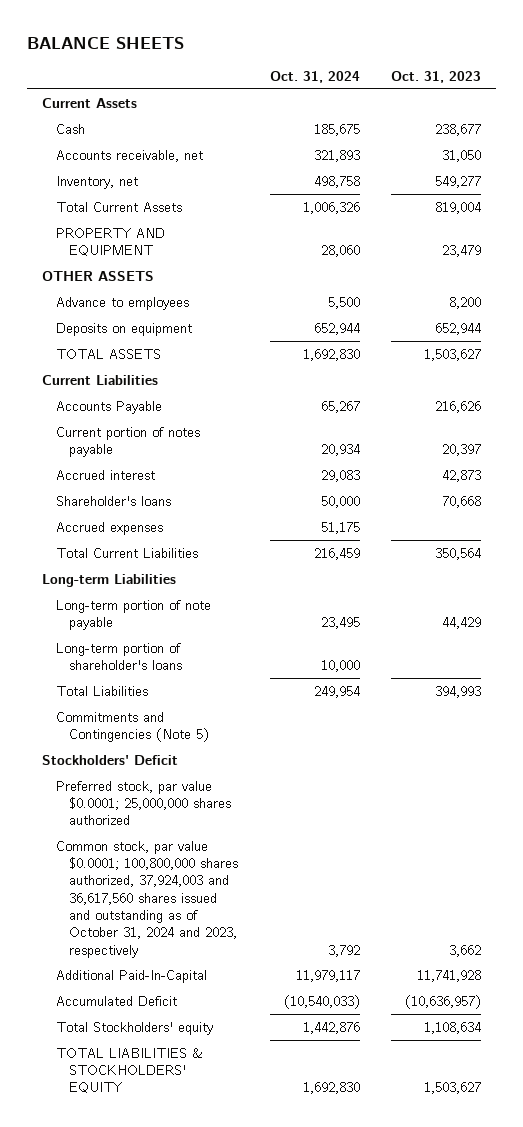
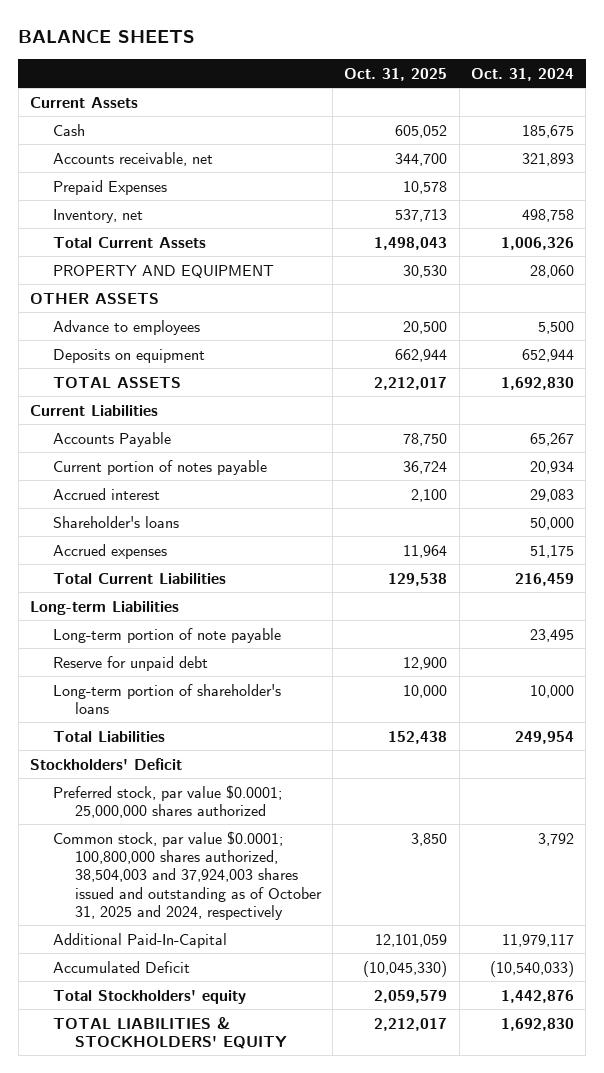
- | Oct. 31, 2024 | Oct. 31, 2023
+ | Oct. 31, 2025 | Oct. 31, 2024
+ Prepaid Expenses | 10,578 |
+ Reserve for unpaid debt | 12,900 |
- Commitments and Contingencies (Note 5)
- Common stock, par value $0.0001; 100,800,000 shares authorized, 37,924,003 and 36,617,560 shares issued and outstanding as of October 31, 2024 and 2023, respectively | 3,792 | 3,662
+ Common stock, par value $0.0001; 100,800,000 shares authorized, 38,504,003 and 37,924,003 shares issued and outstanding as of October 31, 2025 and 2024, respectively | 3,850 | 3,792

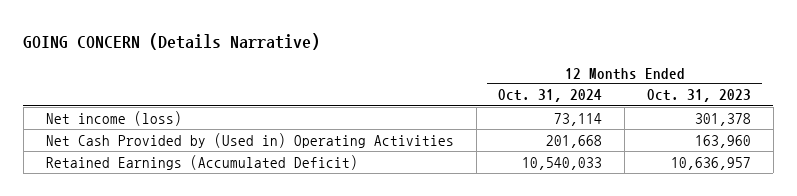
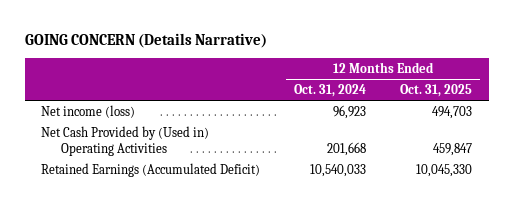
- | 12 Months Ended Oct. 31, 2024 | 12 Months Ended Oct. 31, 2023
+ | 12 Months Ended Oct. 31, 2024 | 12 Months Ended Oct. 31, 2025
- Net income (loss) | 73,114 | 301,378
+ Net income (loss) | 96,923 | 494,703

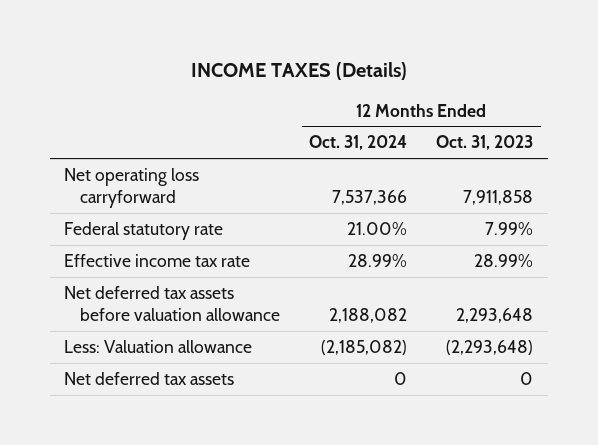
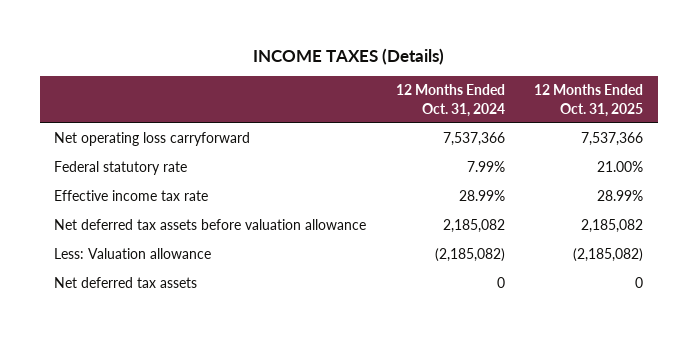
- | 12 Months Ended Oct. 31, 2024 | 12 Months Ended Oct. 31, 2023
+ | 12 Months Ended Oct. 31, 2024 | 12 Months Ended Oct. 31, 2025
- Federal statutory rate | 21.00% | 7.99%
+ Federal statutory rate | 7.99% | 21.00%
- Net deferred tax assets before valuation allowance | 2,188,082 | 2,293,648
+ Net deferred tax assets before valuation allowance | 2,185,082 | 2,185,082

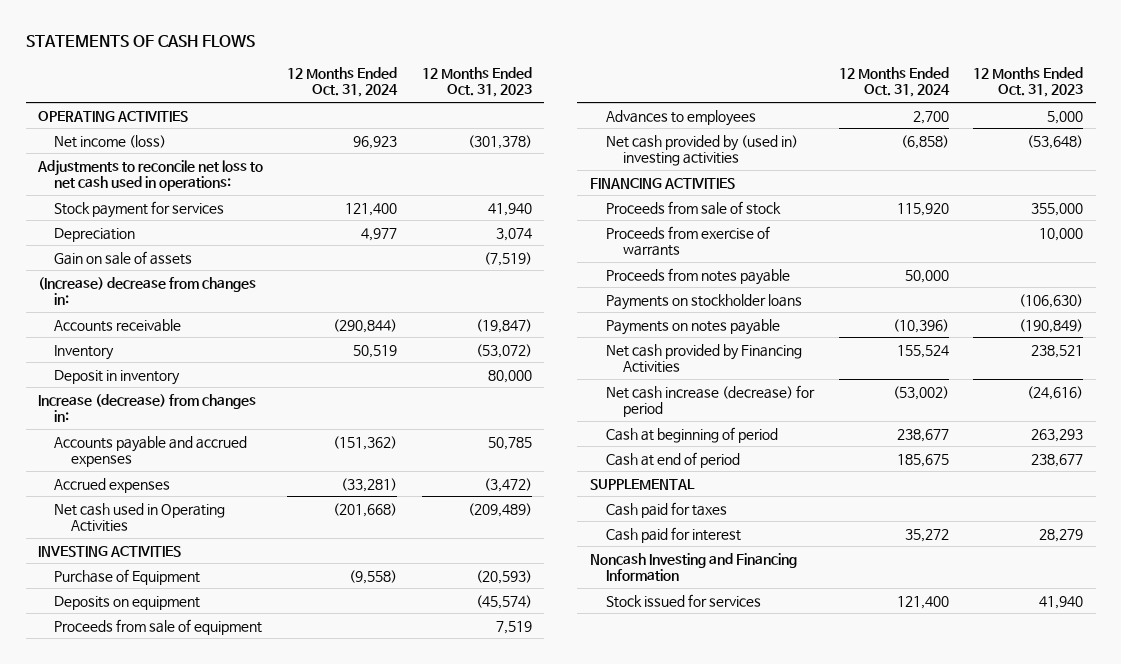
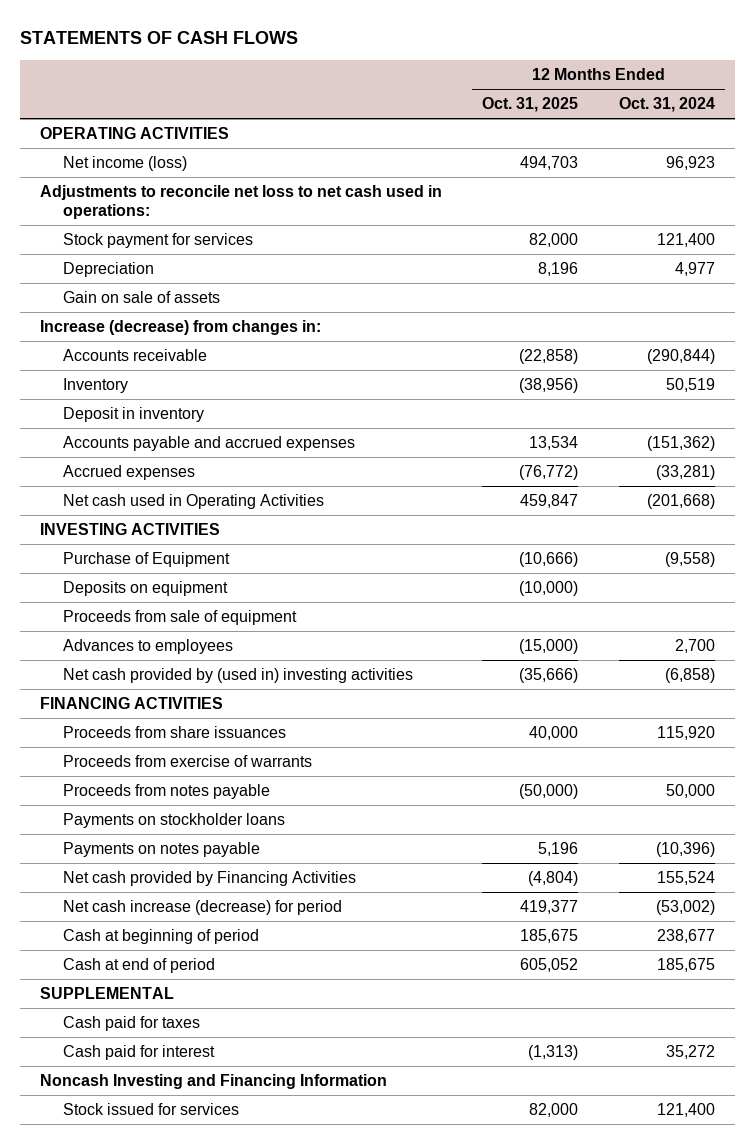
- | 12 Months Ended Oct. 31, 2024 | 12 Months Ended Oct. 31, 2023
+ | 12 Months Ended Oct. 31, 2025 | 12 Months Ended Oct. 31, 2024
- (Increase) decrease from changes in:
moved up: Increase (decrease) from changes in:
- Proceeds from sale of stock | 115,920 | 355,000
+ Proceeds from share issuances | 40,000 | 115,920

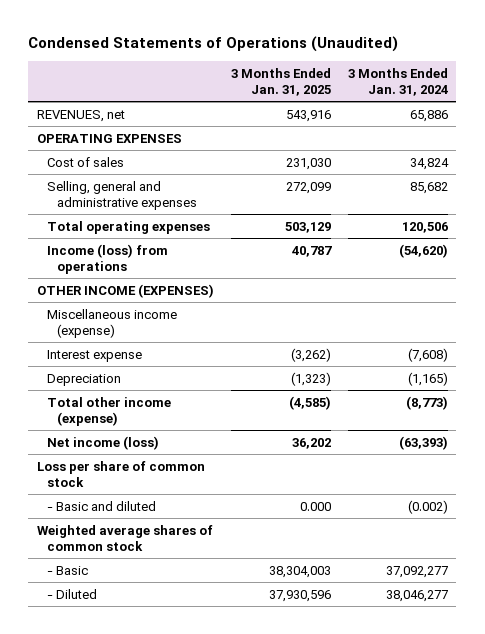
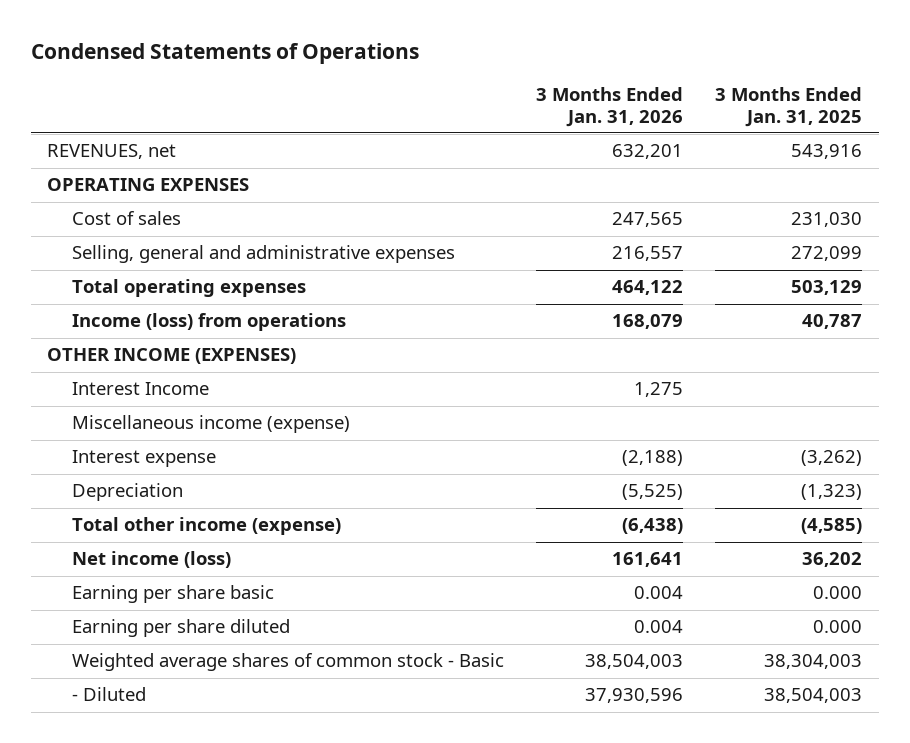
- Condensed Statements of Operations (Unaudited)
+ Condensed Statements of Operations
- | 3 Months Ended Jan. 31, 2025 | 3 Months Ended Jan. 31, 2024
+ | 3 Months Ended Jan. 31, 2026 | 3 Months Ended Jan. 31, 2025
+ Interest Income | 1,275 |
- Loss per share of common stock
- - Basic and diluted | 0.000 | (0.002)
- Weighted average shares of common stock
- - Basic | 38,304,003 | 37,092,277
- - Diluted | 37,930,596 | 38,046,277
+ Earning per share basic | 0.004 | 0.000
+ Earning per share diluted | 0.004 | 0.000
+ Weighted average shares of common stock - Basic | 38,504,003 | 38,304,003
+ - Diluted | 37,930,596 | 38,504,003

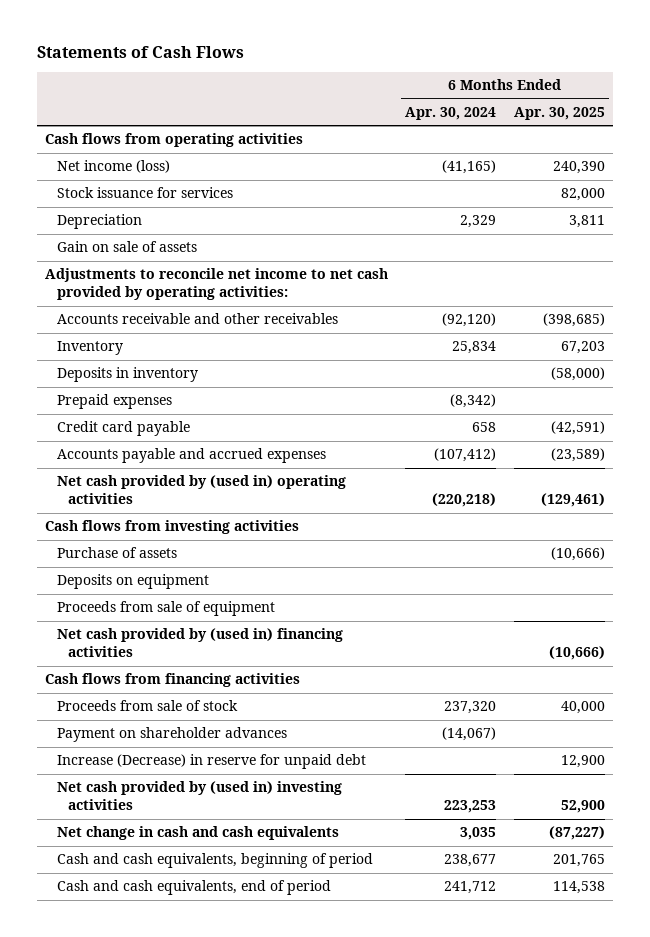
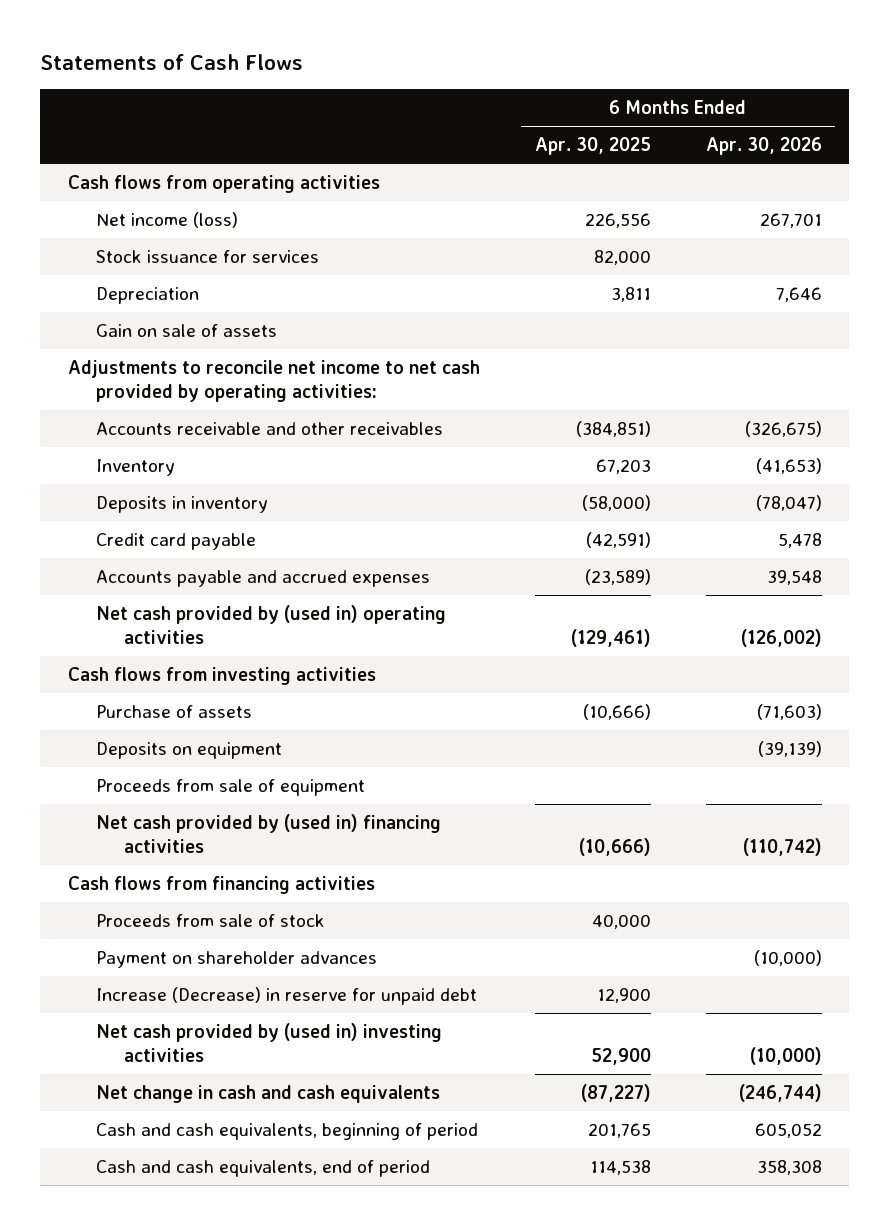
- | 6 Months Ended Apr. 30, 2024 | 6 Months Ended Apr. 30, 2025
+ | 6 Months Ended Apr. 30, 2025 | 6 Months Ended Apr. 30, 2026
- Net income (loss) | (41,165) | 240,390
+ Net income (loss) | 226,556 | 267,701
- Accounts receivable and other receivables | (92,120) | (398,685)
+ Accounts receivable and other receivables | (384,851) | (326,675)
- Prepaid expenses | (8,342) |

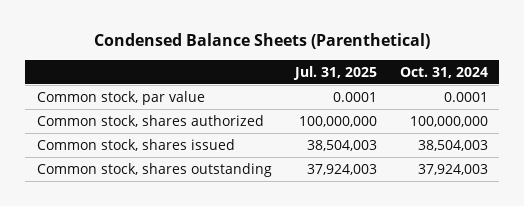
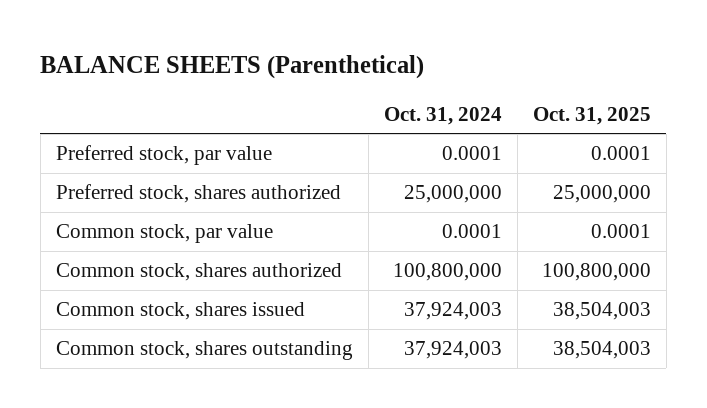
- Condensed Balance Sheets (Parenthetical)
+ BALANCE SHEETS (Parenthetical)
- | Jul. 31, 2025 | Oct. 31, 2024
+ | Oct. 31, 2024 | Oct. 31, 2025
+ Preferred stock, par value | 0.0001 | 0.0001
+ Preferred stock, shares authorized | 25,000,000 | 25,000,000
- Common stock, shares authorized | 100,000,000 | 100,000,000
- Common stock, shares issued | 38,504,003 | 38,504,003
+ Common stock, shares authorized | 100,800,000 | 100,800,000
+ Common stock, shares issued | 37,924,003 | 38,504,003

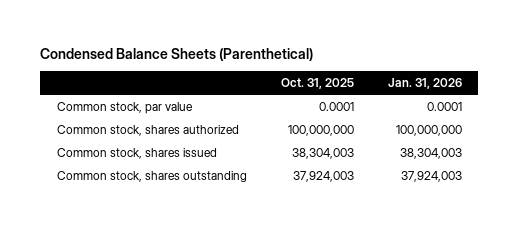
- BALANCE SHEETS (Parenthetical)
+ Condensed Balance Sheets (Parenthetical)
- | Oct. 31, 2024 | Oct. 31, 2025
+ | Oct. 31, 2025 | Jan. 31, 2026
- Preferred stock, par value | 0.0001 | 0.0001
- Preferred stock, shares authorized | 25,000,000 | 25,000,000
- Common stock, shares authorized | 100,800,000 | 100,800,000
- Common stock, shares issued | 37,924,003 | 38,504,003
- Common stock, shares outstanding | 37,924,003 | 38,504,003
+ Common stock, shares authorized | 100,000,000 | 100,000,000
+ Common stock, shares issued | 38,304,003 | 38,304,003
+ Common stock, shares outstanding | 37,924,003 | 37,924,003

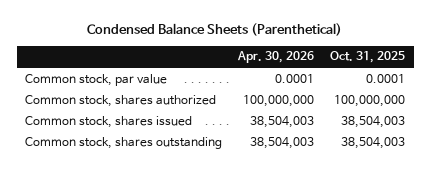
- | Oct. 31, 2025 | Jan. 31, 2026
+ | Apr. 30, 2026 | Oct. 31, 2025
- Common stock, shares issued | 38,304,003 | 38,304,003
- Common stock, shares outstanding | 37,924,003 | 37,924,003
+ Common stock, shares issued | 38,504,003 | 38,504,003
+ Common stock, shares outstanding | 38,504,003 | 38,504,003

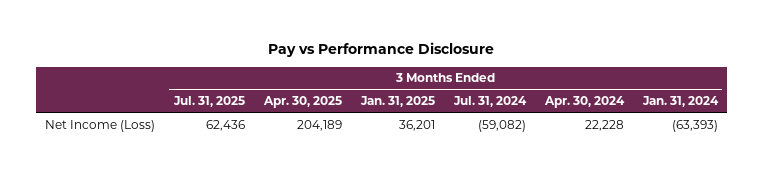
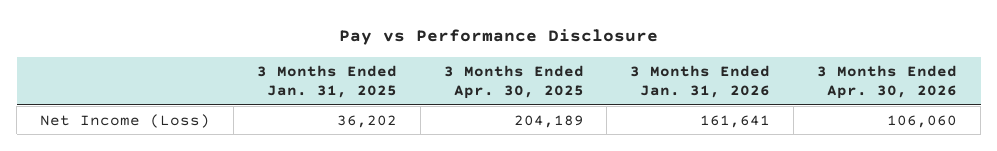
- | 3 Months Ended Jul. 31, 2025 | 3 Months Ended Apr. 30, 2025 | 3 Months Ended Jan. 31, 2025 | 3 Months Ended Jul. 31, 2024 | 3 Months Ended Apr. 30, 2024 | 3 Months Ended Jan. 31, 2024
+ | 3 Months Ended Jan. 31, 2025 | 3 Months Ended Apr. 30, 2025 | 3 Months Ended Jan. 31, 2026 | 3 Months Ended Apr. 30, 2026
- Net Income (Loss) | 62,436 | 204,189 | 36,201 | (59,082) | 22,228 | (63,393)
+ Net Income (Loss) | 36,202 | 204,189 | 161,641 | 106,060

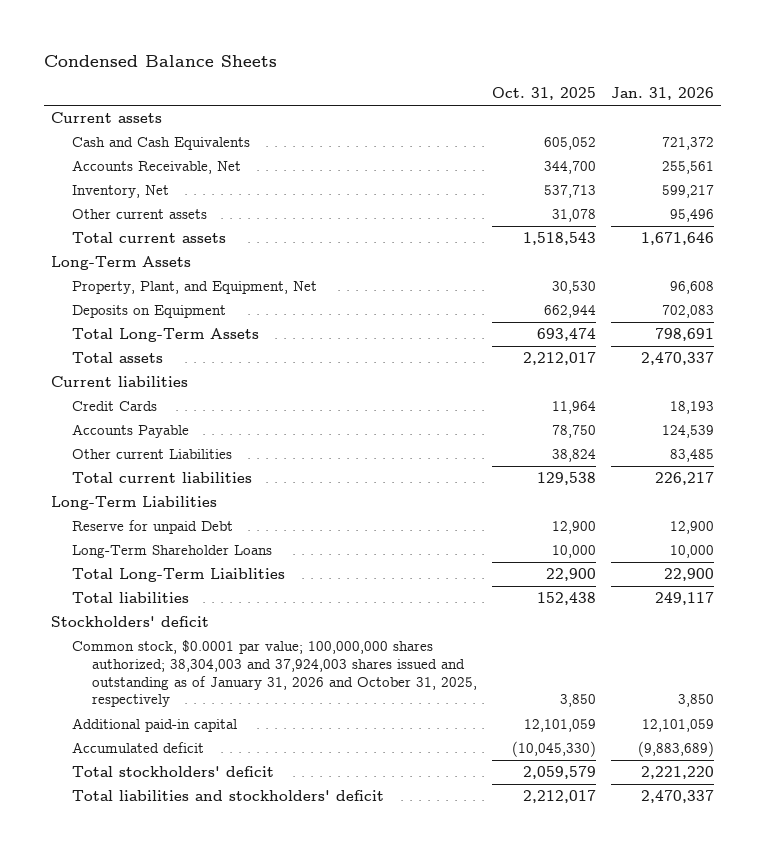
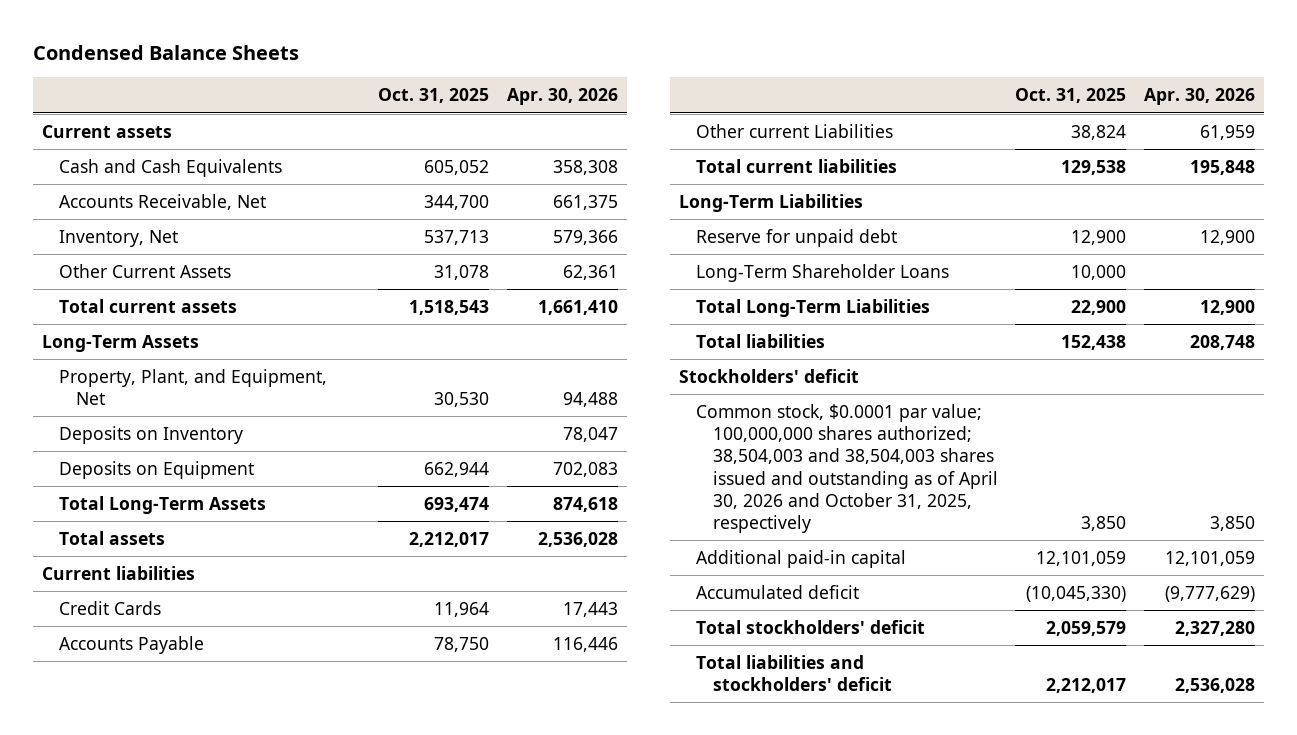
- | Oct. 31, 2025 | Jan. 31, 2026
+ | Oct. 31, 2025 | Apr. 30, 2026
- Other current assets | 31,078 | 95,496
+ Other Current Assets | 31,078 | 62,361
+ Deposits on Inventory | | 78,047
- Reserve for unpaid Debt | 12,900 | 12,900
+ Reserve for unpaid debt | 12,900 | 12,900
- Total Long-Term Liaiblities | 22,900 | 22,900
+ Total Long-Term Liabilities | 22,900 | 12,900
- Common stock, $0.0001 par value; 100,000,000 shares authorized; 38,304,003 and 37,924,003 shares issued and outstanding as of January 31, 2026 and October 31, 2025, respectively | 3,850 | 3,850
+ Common stock, $0.0001 par value; 100,000,000 shares authorized; 38,504,003 and 38,504,003 shares issued and outstanding as of April 30, 2026 and October 31, 2025, respectively | 3,850 | 3,850

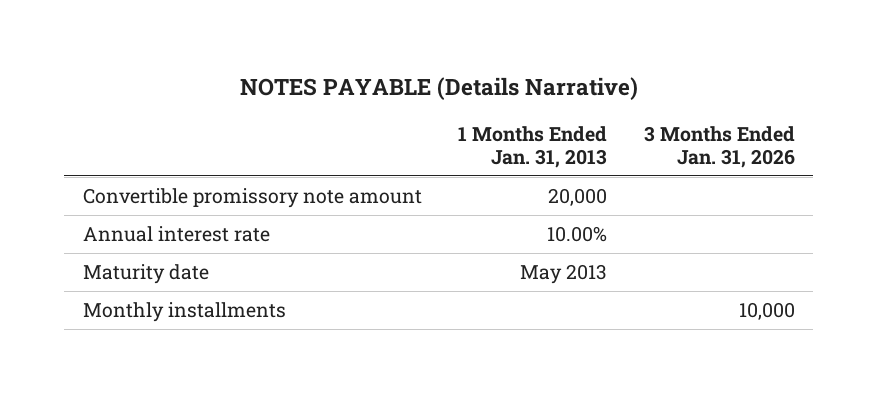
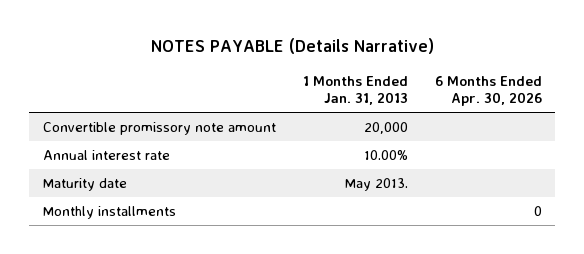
- | 1 Months Ended Jan. 31, 2013 | 3 Months Ended Jan. 31, 2026
+ | 1 Months Ended Jan. 31, 2013 | 6 Months Ended Apr. 30, 2026
- Maturity date | May 2013 |
+ Maturity date | May 2013. |

